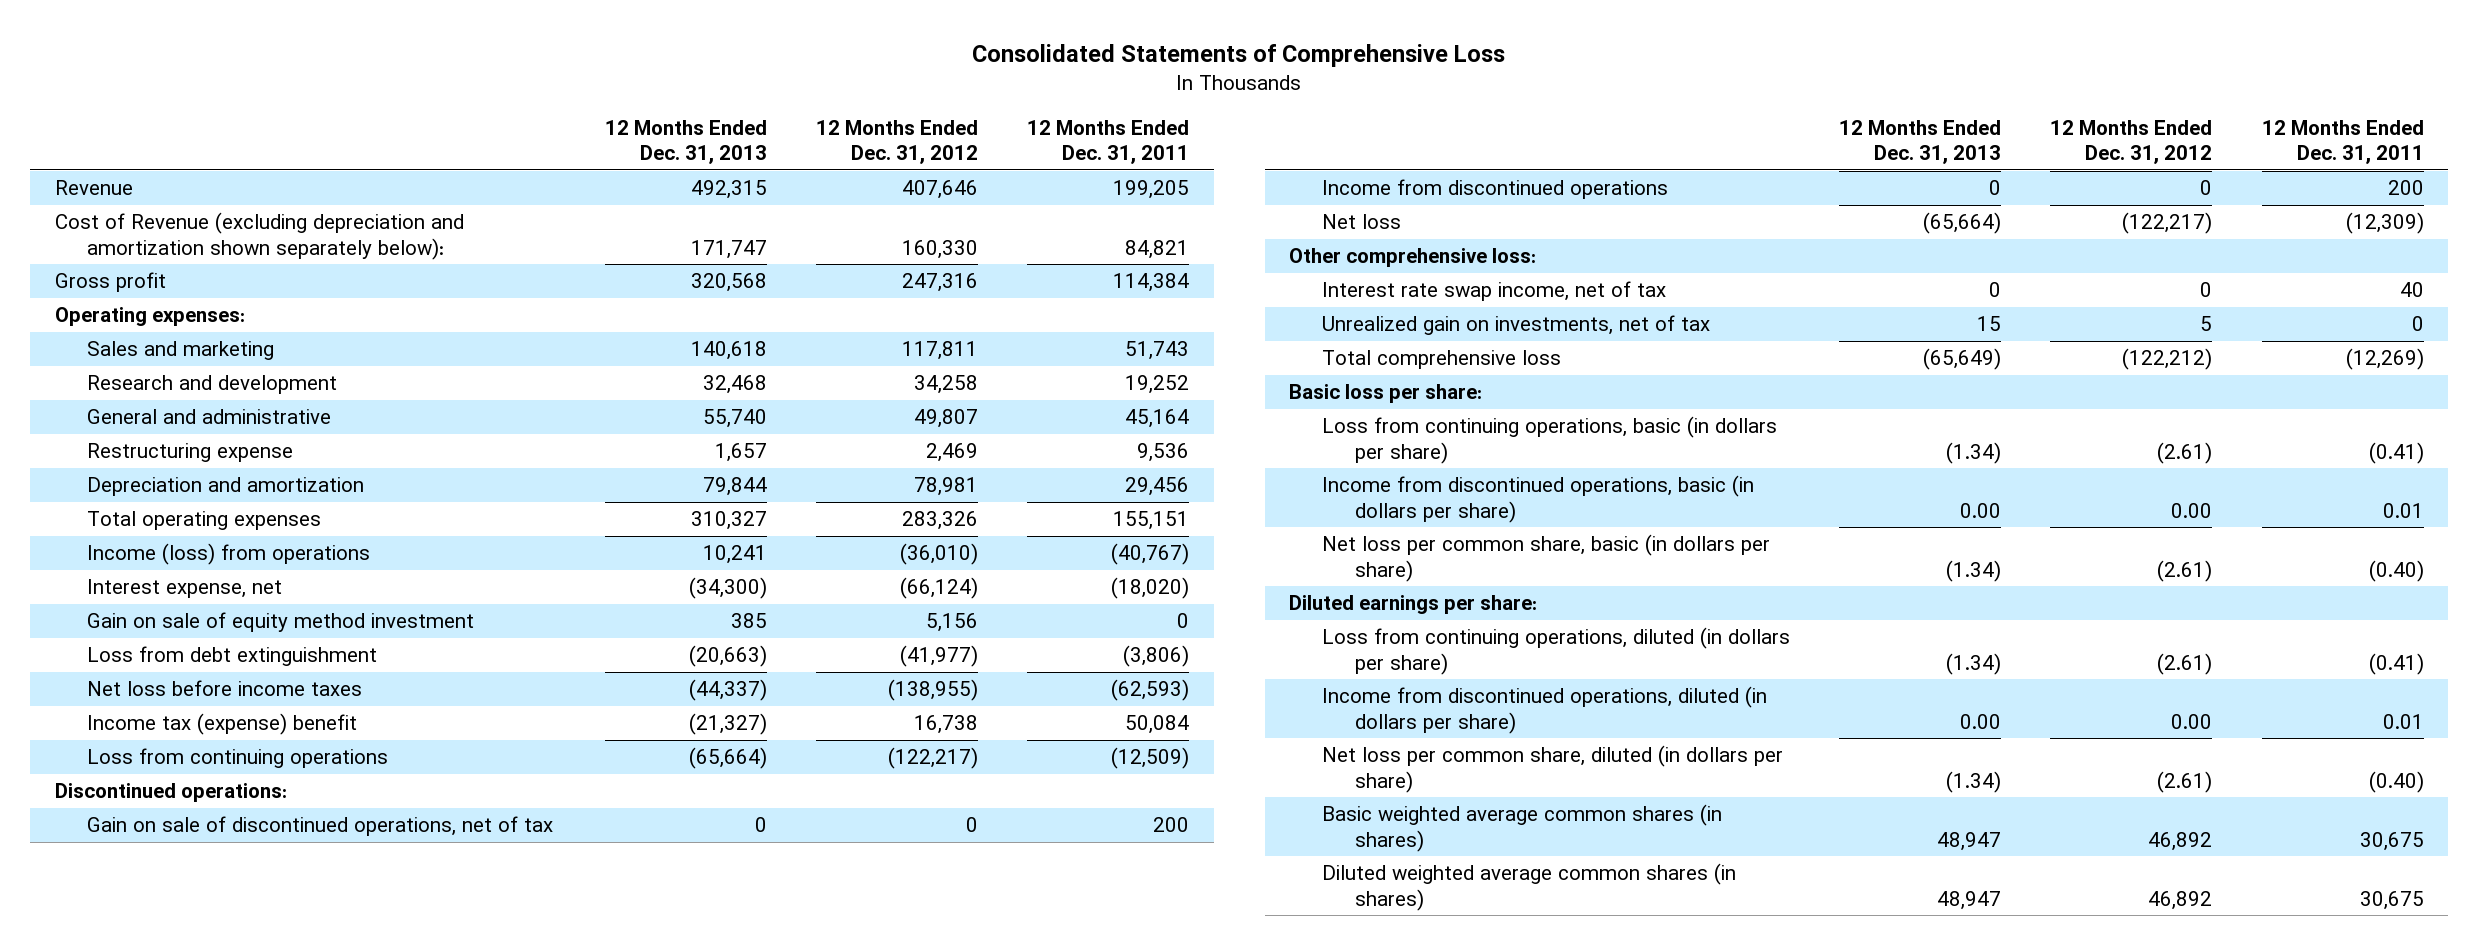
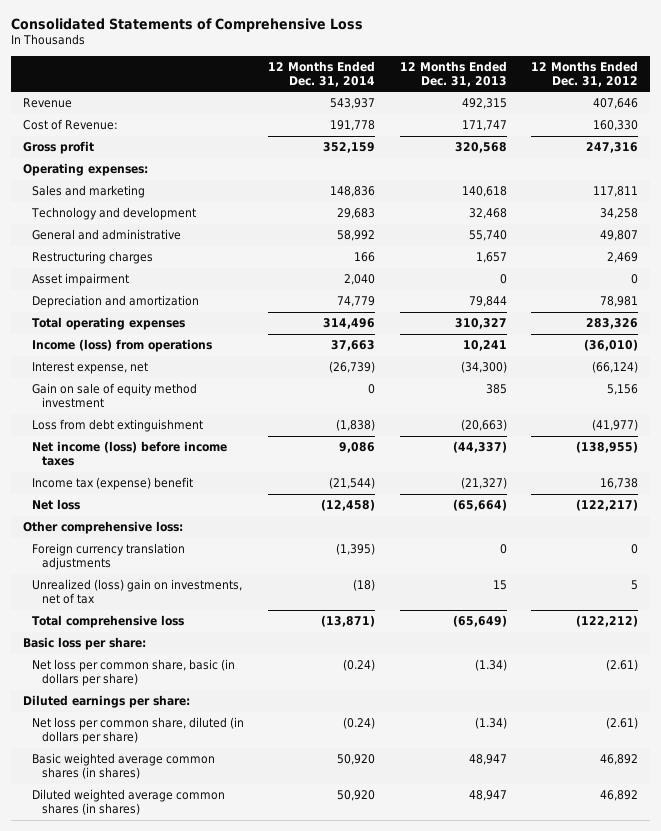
- | 12 Months Ended Dec. 31, 2013 | 12 Months Ended Dec. 31, 2012 | 12 Months Ended Dec. 31, 2011
+ | 12 Months Ended Dec. 31, 2014 | 12 Months Ended Dec. 31, 2013 | 12 Months Ended Dec. 31, 2012
- Cost of Revenue (excluding depreciation and amortization shown separately below): | 171,747 | 160,330 | 84,821
+ Cost of Revenue: | 191,778 | 171,747 | 160,330
- Research and development | 32,468 | 34,258 | 19,252
+ Technology and development | 29,683 | 32,468 | 34,258
- Restructuring expense | 1,657 | 2,469 | 9,536
+ Restructuring charges | 166 | 1,657 | 2,469
+ Asset impairment | 2,040 | 0 | 0
- Net loss before income taxes | (44,337) | (138,955) | (62,593)
+ Net income (loss) before income taxes | 9,086 | (44,337) | (138,955)
- Loss from continuing operations | (65,664) | (122,217) | (12,509)
- Discontinued operations:
- Gain on sale of discontinued operations, net of tax | 0 | 0 | 200
- Income from discontinued operations | 0 | 0 | 200
- Interest rate swap income, net of tax | 0 | 0 | 40
- Unrealized gain on investments, net of tax | 15 | 5 | 0
+ Foreign currency translation adjustments | (1,395) | 0 | 0
+ Unrealized (loss) gain on investments, net of tax | (18) | 15 | 5
- Loss from continuing operations, basic (in dollars per share) | (1.34) | (2.61) | (0.41)
- Income from discontinued operations, basic (in dollars per share) | 0.00 | 0.00 | 0.01
- Loss from continuing operations, diluted (in dollars per share) | (1.34) | (2.61) | (0.41)
- Income from discontinued operations, diluted (in dollars per share) | 0.00 | 0.00 | 0.01

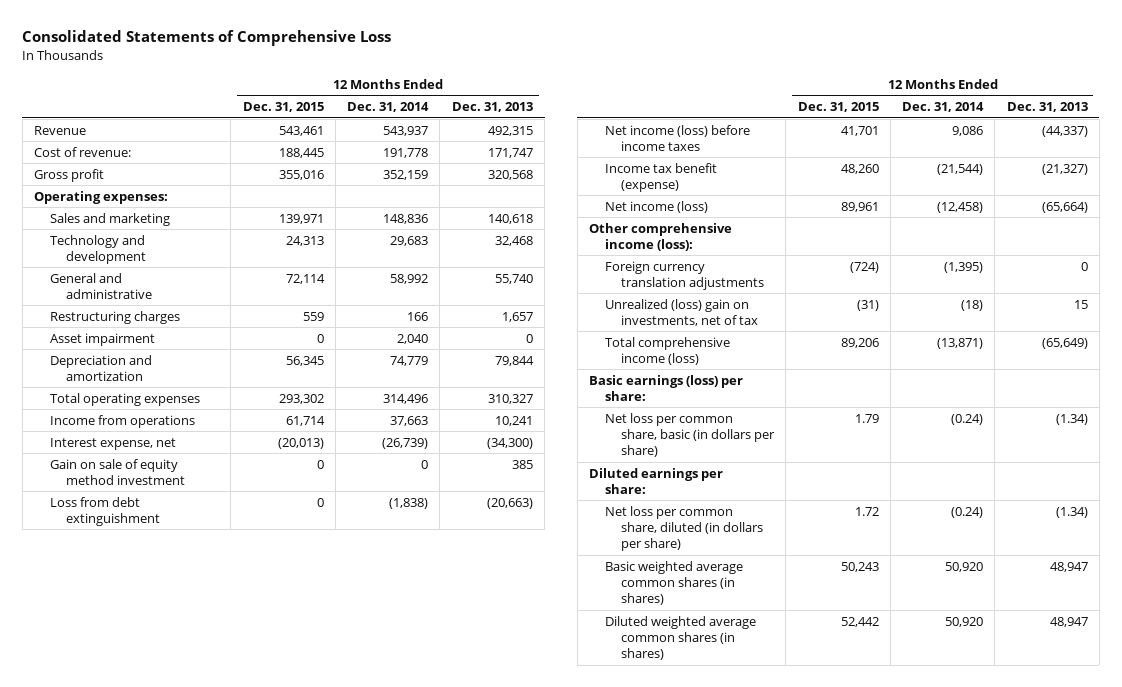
- | 12 Months Ended Dec. 31, 2014 | 12 Months Ended Dec. 31, 2013 | 12 Months Ended Dec. 31, 2012
+ | 12 Months Ended Dec. 31, 2015 | 12 Months Ended Dec. 31, 2014 | 12 Months Ended Dec. 31, 2013
- Cost of Revenue: | 191,778 | 171,747 | 160,330
+ Cost of revenue: | 188,445 | 191,778 | 171,747
- Income (loss) from operations | 37,663 | 10,241 | (36,010)
+ Income from operations | 61,714 | 37,663 | 10,241
- Income tax (expense) benefit | (21,544) | (21,327) | 16,738
- Net loss | (12,458) | (65,664) | (122,217)
- Other comprehensive loss:
+ Income tax benefit (expense) | 48,260 | (21,544) | (21,327)
+ Net income (loss) | 89,961 | (12,458) | (65,664)
+ Other comprehensive income (loss):
- Total comprehensive loss | (13,871) | (65,649) | (122,212)
- Basic loss per share:
+ Total comprehensive income (loss) | 89,206 | (13,871) | (65,649)
+ Basic earnings (loss) per share:

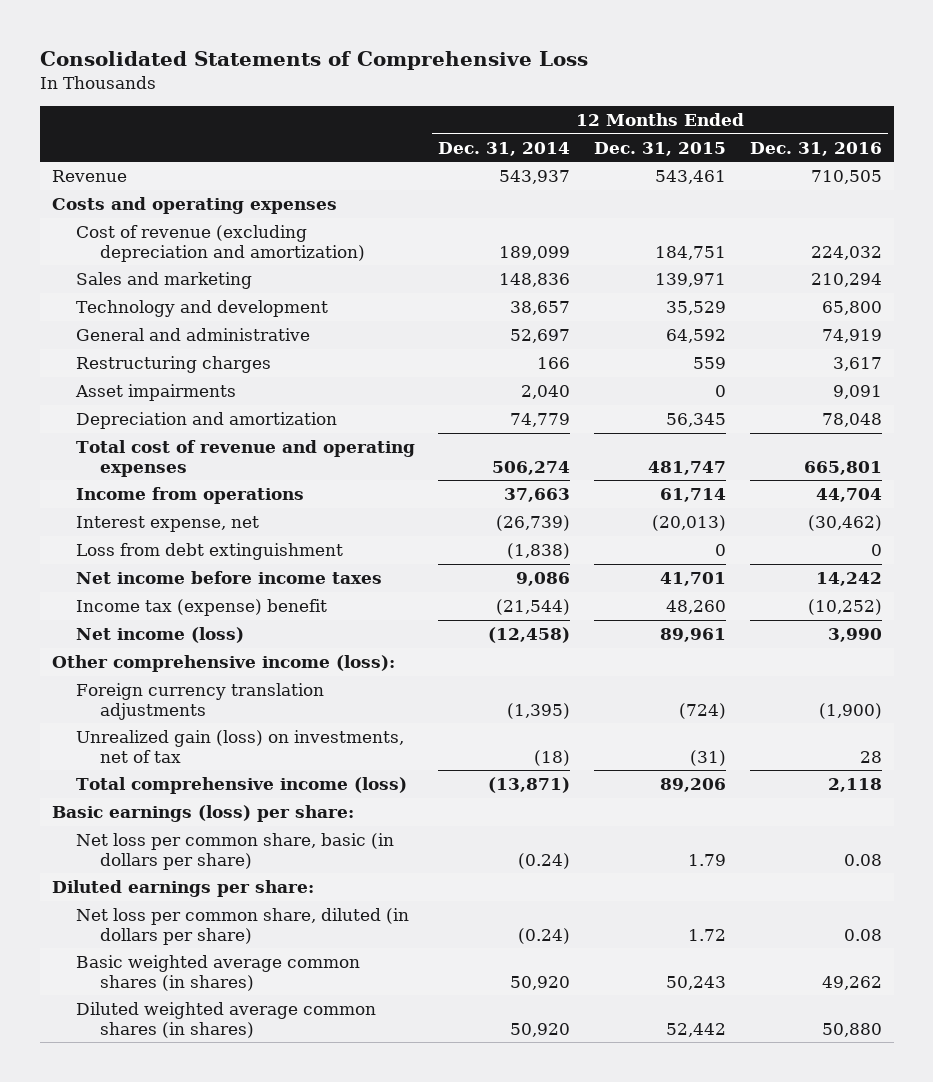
- | 12 Months Ended Dec. 31, 2015 | 12 Months Ended Dec. 31, 2014 | 12 Months Ended Dec. 31, 2013
+ | 12 Months Ended Dec. 31, 2014 | 12 Months Ended Dec. 31, 2015 | 12 Months Ended Dec. 31, 2016
- Cost of revenue: | 188,445 | 191,778 | 171,747
- Gross profit | 355,016 | 352,159 | 320,568
- Operating expenses:
+ Costs and operating expenses
+ Cost of revenue (excluding depreciation and amortization) | 189,099 | 184,751 | 224,032
- Technology and development | 24,313 | 29,683 | 32,468
- General and administrative | 72,114 | 58,992 | 55,740
+ Technology and development | 38,657 | 35,529 | 65,800
+ General and administrative | 52,697 | 64,592 | 74,919
- Asset impairment | 0 | 2,040 | 0
+ Asset impairments | 2,040 | 0 | 9,091
- Total operating expenses | 293,302 | 314,496 | 310,327
+ Total cost of revenue and operating expenses | 506,274 | 481,747 | 665,801
- Gain on sale of equity method investment | 0 | 0 | 385
- Net income (loss) before income taxes | 41,701 | 9,086 | (44,337)
- Income tax benefit (expense) | 48,260 | (21,544) | (21,327)
+ Net income before income taxes | 9,086 | 41,701 | 14,242
+ Income tax (expense) benefit | (21,544) | 48,260 | (10,252)
- Unrealized (loss) gain on investments, net of tax | (31) | (18) | 15
+ Unrealized gain (loss) on investments, net of tax | (18) | (31) | 28

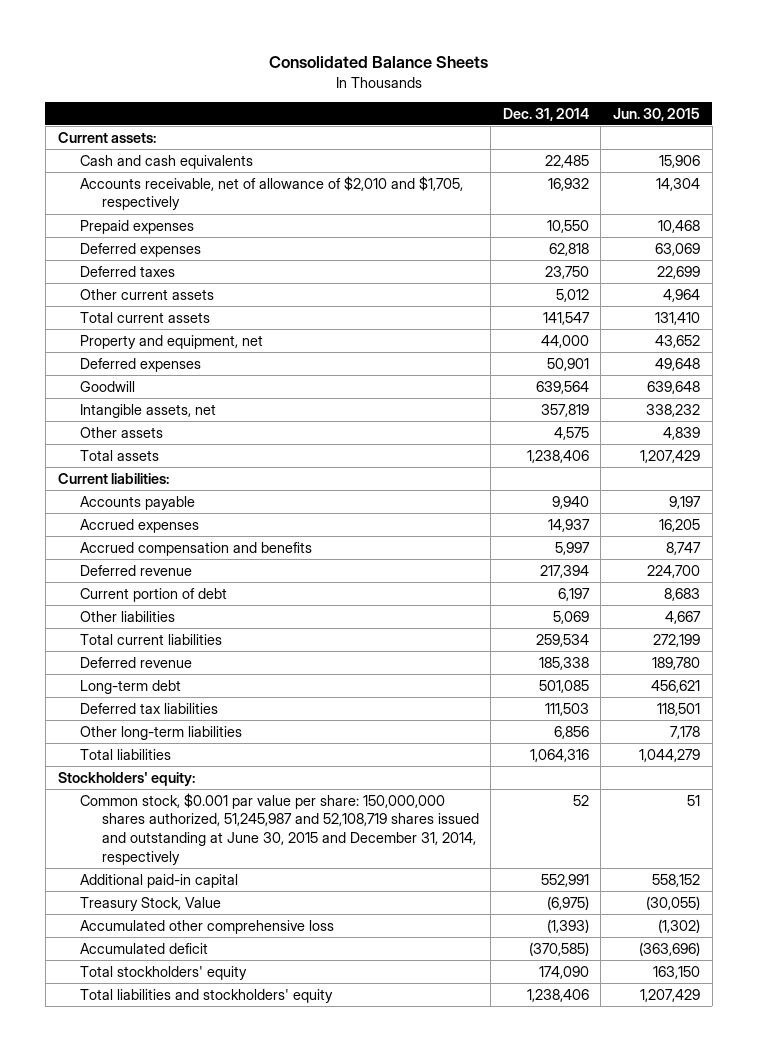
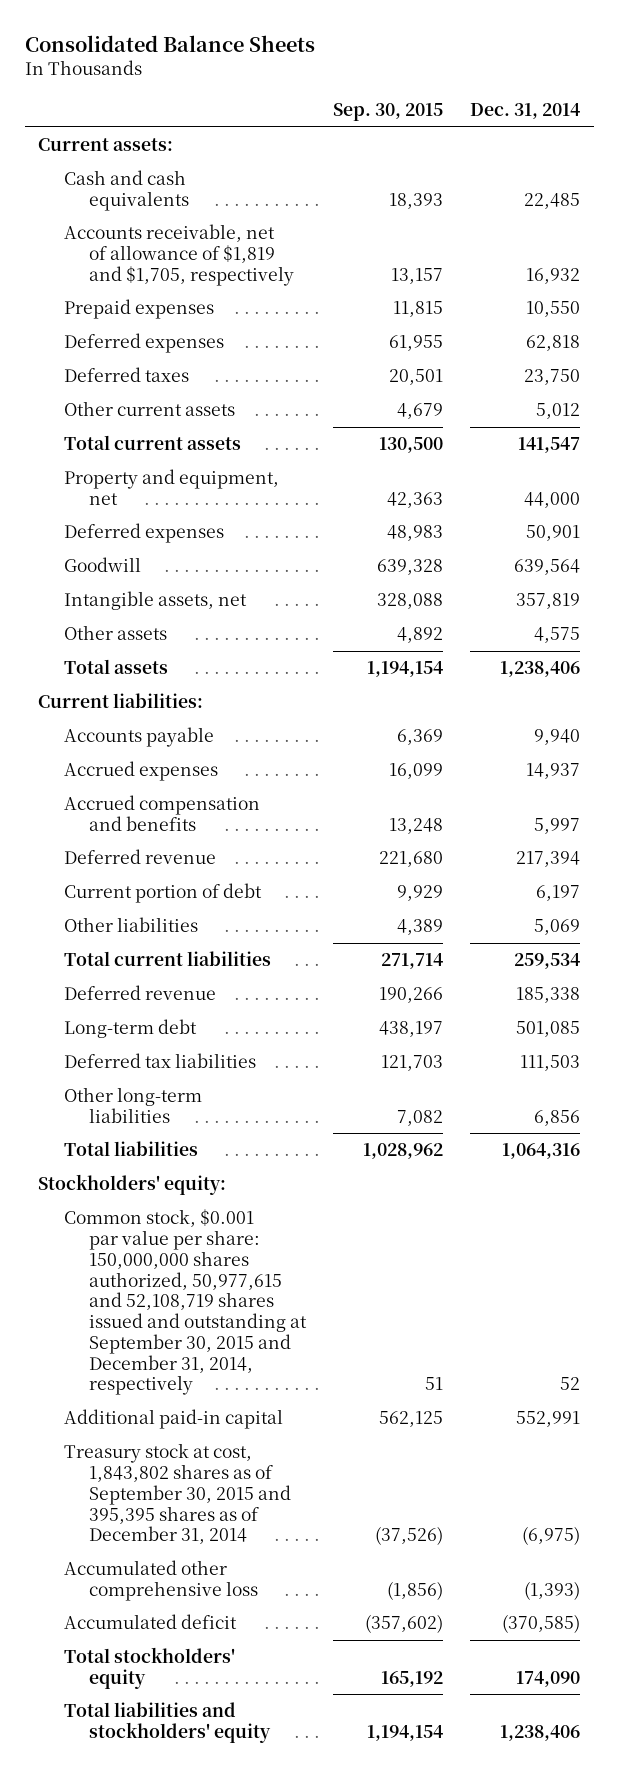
- | Dec. 31, 2014 | Jun. 30, 2015
+ | Sep. 30, 2015 | Dec. 31, 2014
- Accounts receivable, net of allowance of $2,010 and $1,705, respectively | 16,932 | 14,304
+ Accounts receivable, net of allowance of $1,819 and $1,705, respectively | 13,157 | 16,932
- Common stock, $0.001 par value per share: 150,000,000 shares authorized, 51,245,987 and 52,108,719 shares issued and outstanding at June 30, 2015 and December 31, 2014, respectively | 52 | 51
+ Common stock, $0.001 par value per share: 150,000,000 shares authorized, 50,977,615 and 52,108,719 shares issued and outstanding at September 30, 2015 and December 31, 2014, respectively | 51 | 52
- Treasury Stock, Value | (6,975) | (30,055)
+ Treasury stock at cost, 1,843,802 shares as of September 30, 2015 and 395,395 shares as of December 31, 2014 | (37,526) | (6,975)

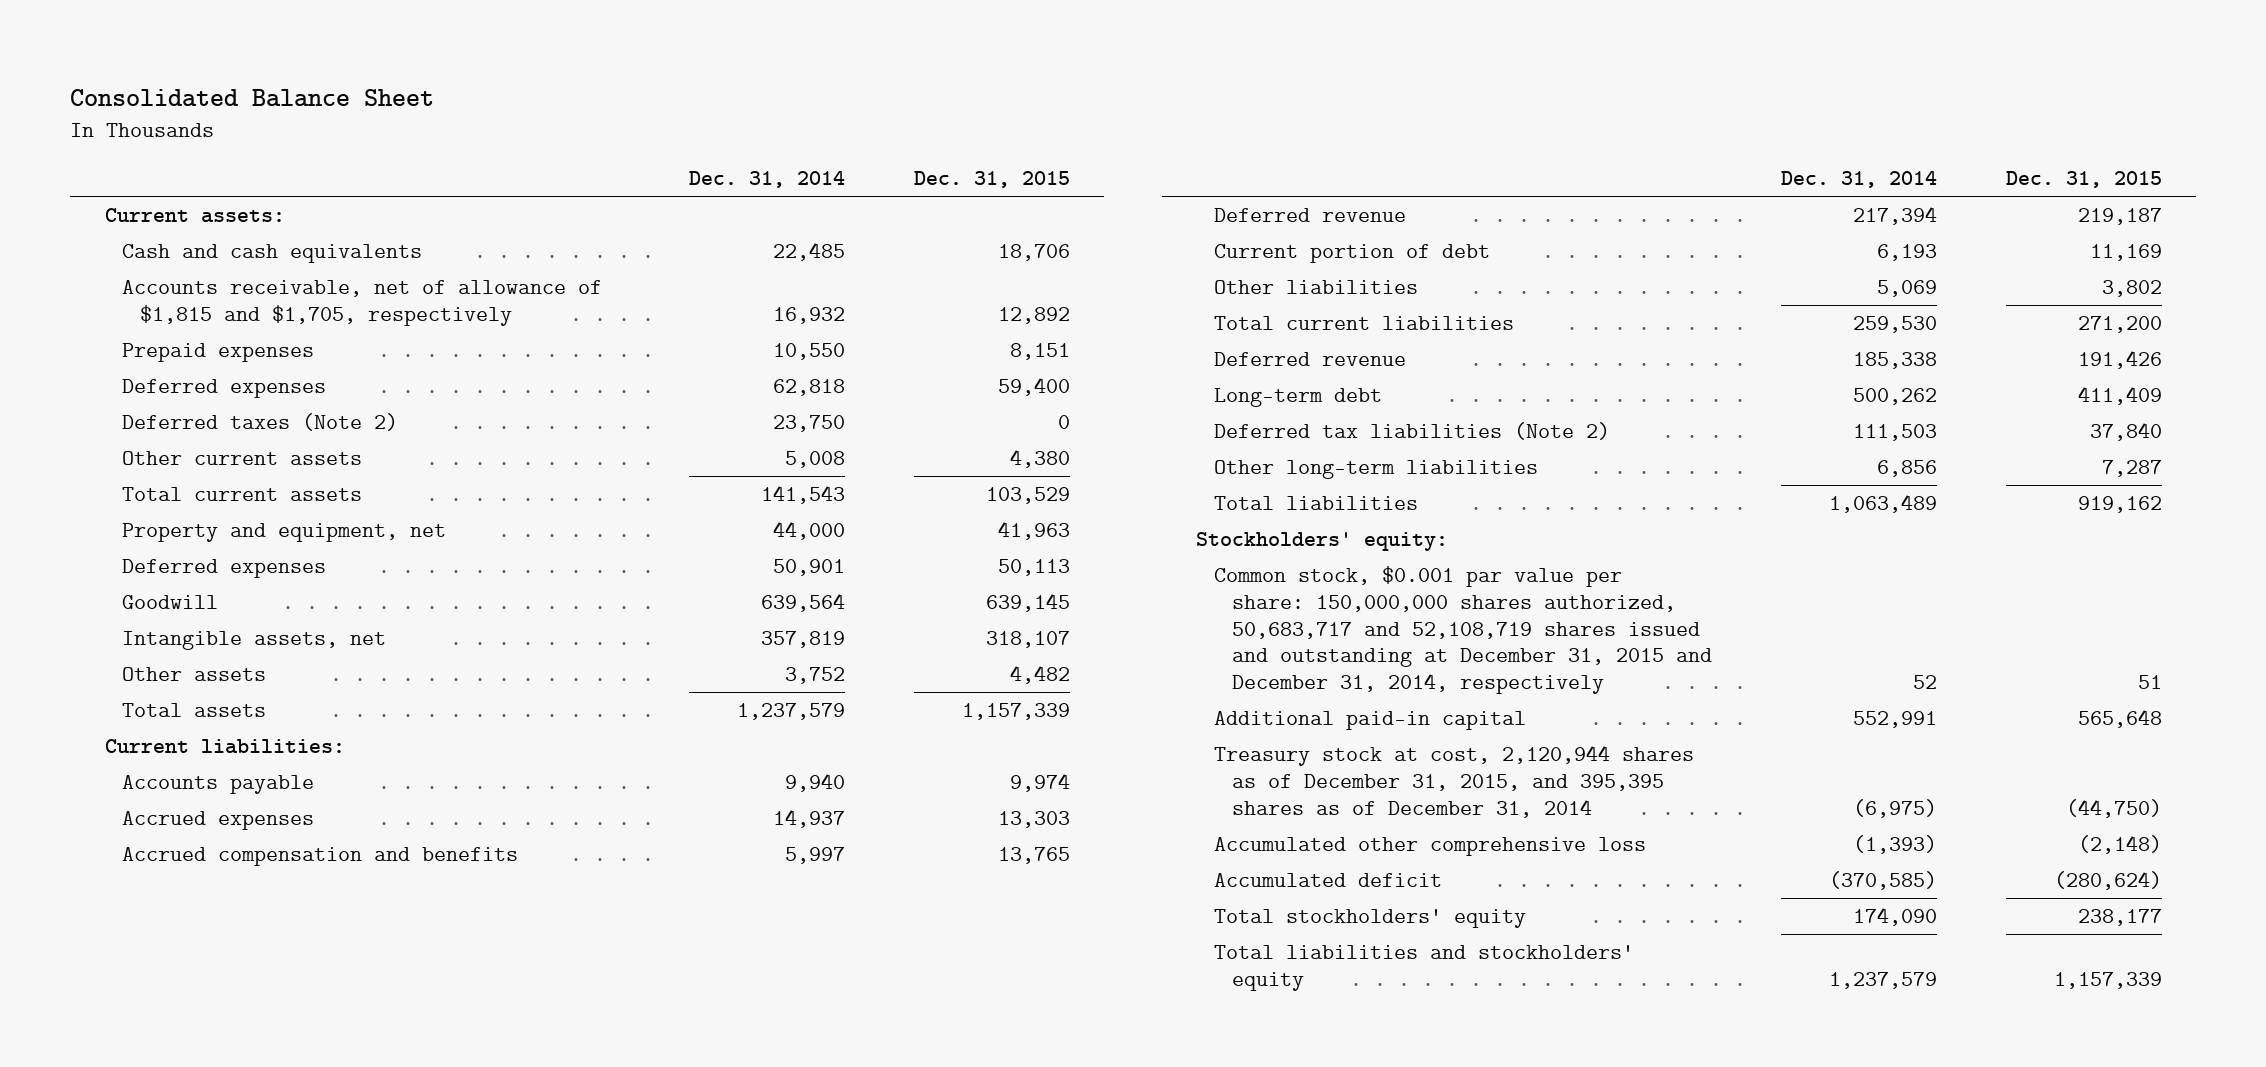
- Consolidated Balance Sheets
+ Consolidated Balance Sheet
- | Sep. 30, 2015 | Dec. 31, 2014
+ | Dec. 31, 2014 | Dec. 31, 2015
- Accounts receivable, net of allowance of $1,819 and $1,705, respectively | 13,157 | 16,932
+ Accounts receivable, net of allowance of $1,815 and $1,705, respectively | 16,932 | 12,892
- Deferred taxes | 20,501 | 23,750
- Other current assets | 4,679 | 5,012
- Total current assets | 130,500 | 141,547
+ Deferred taxes (Note 2) | 23,750 | 0
+ Other current assets | 5,008 | 4,380
+ Total current assets | 141,543 | 103,529
- Other assets | 4,892 | 4,575
- Total assets | 1,194,154 | 1,238,406
+ Other assets | 3,752 | 4,482
+ Total assets | 1,237,579 | 1,157,339
- Current portion of debt | 9,929 | 6,197
+ Current portion of debt | 6,193 | 11,169
- Total current liabilities | 271,714 | 259,534
+ Total current liabilities | 259,530 | 271,200
- Long-term debt | 438,197 | 501,085
- Deferred tax liabilities | 121,703 | 111,503
+ Long-term debt | 500,262 | 411,409
+ Deferred tax liabilities (Note 2) | 111,503 | 37,840
- Total liabilities | 1,028,962 | 1,064,316
+ Total liabilities | 1,063,489 | 919,162
- Common stock, $0.001 par value per share: 150,000,000 shares authorized, 50,977,615 and 52,108,719 shares issued and outstanding at September 30, 2015 and December 31, 2014, respectively | 51 | 52
+ Common stock, $0.001 par value per share: 150,000,000 shares authorized, 50,683,717 and 52,108,719 shares issued and outstanding at December 31, 2015 and December 31, 2014, respectively | 52 | 51
- Treasury stock at cost, 1,843,802 shares as of September 30, 2015 and 395,395 shares as of December 31, 2014 | (37,526) | (6,975)
+ Treasury stock at cost, 2,120,944 shares as of December 31, 2015, and 395,395 shares as of December 31, 2014 | (6,975) | (44,750)
- Total liabilities and stockholders' equity | 1,194,154 | 1,238,406
+ Total liabilities and stockholders' equity | 1,237,579 | 1,157,339

